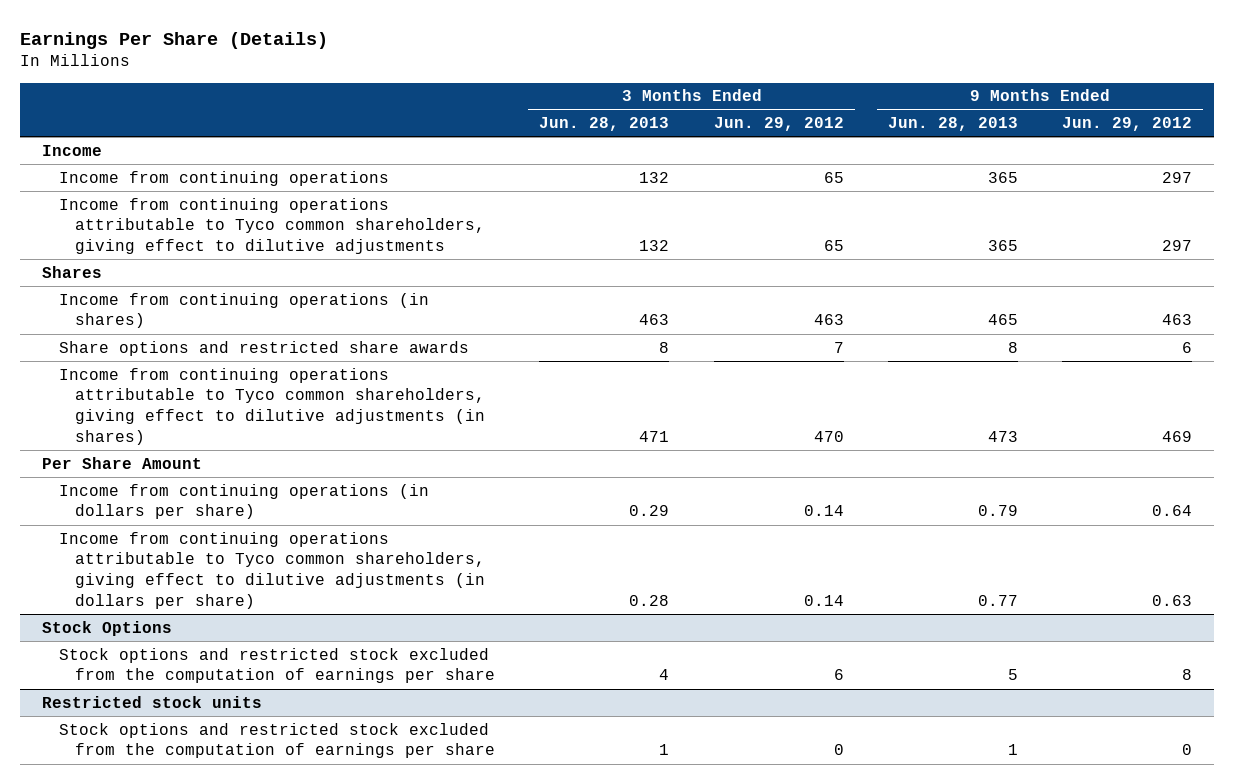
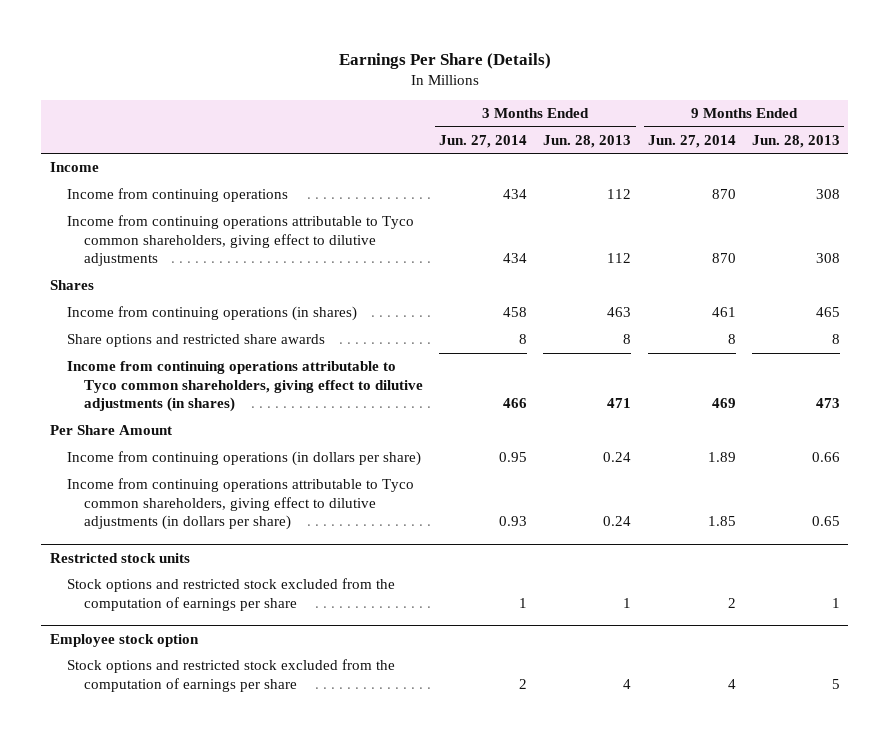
- | 3 Months Ended Jun. 28, 2013 | 3 Months Ended Jun. 29, 2012 | 9 Months Ended Jun. 28, 2013 | 9 Months Ended Jun. 29, 2012
+ | 3 Months Ended Jun. 27, 2014 | 3 Months Ended Jun. 28, 2013 | 9 Months Ended Jun. 27, 2014 | 9 Months Ended Jun. 28, 2013
- Income from continuing operations | 132 | 65 | 365 | 297
- Income from continuing operations attributable to Tyco common shareholders, giving effect to dilutive adjustments | 132 | 65 | 365 | 297
+ Income from continuing operations | 434 | 112 | 870 | 308
+ Income from continuing operations attributable to Tyco common shareholders, giving effect to dilutive adjustments | 434 | 112 | 870 | 308
- Income from continuing operations (in dollars per share) | 0.29 | 0.14 | 0.79 | 0.64
- Income from continuing operations attributable to Tyco common shareholders, giving effect to dilutive adjustments (in dollars per share) | 0.28 | 0.14 | 0.77 | 0.63
- Stock Options
- Stock options and restricted stock excluded from the computation of earnings per share | 4 | 6 | 5 | 8
+ Income from continuing operations (in dollars per share) | 0.95 | 0.24 | 1.89 | 0.66
+ Income from continuing operations attributable to Tyco common shareholders, giving effect to dilutive adjustments (in dollars per share) | 0.93 | 0.24 | 1.85 | 0.65
+ Employee stock option
+ Stock options and restricted stock excluded from the computation of earnings per share | 2 | 4 | 4 | 5

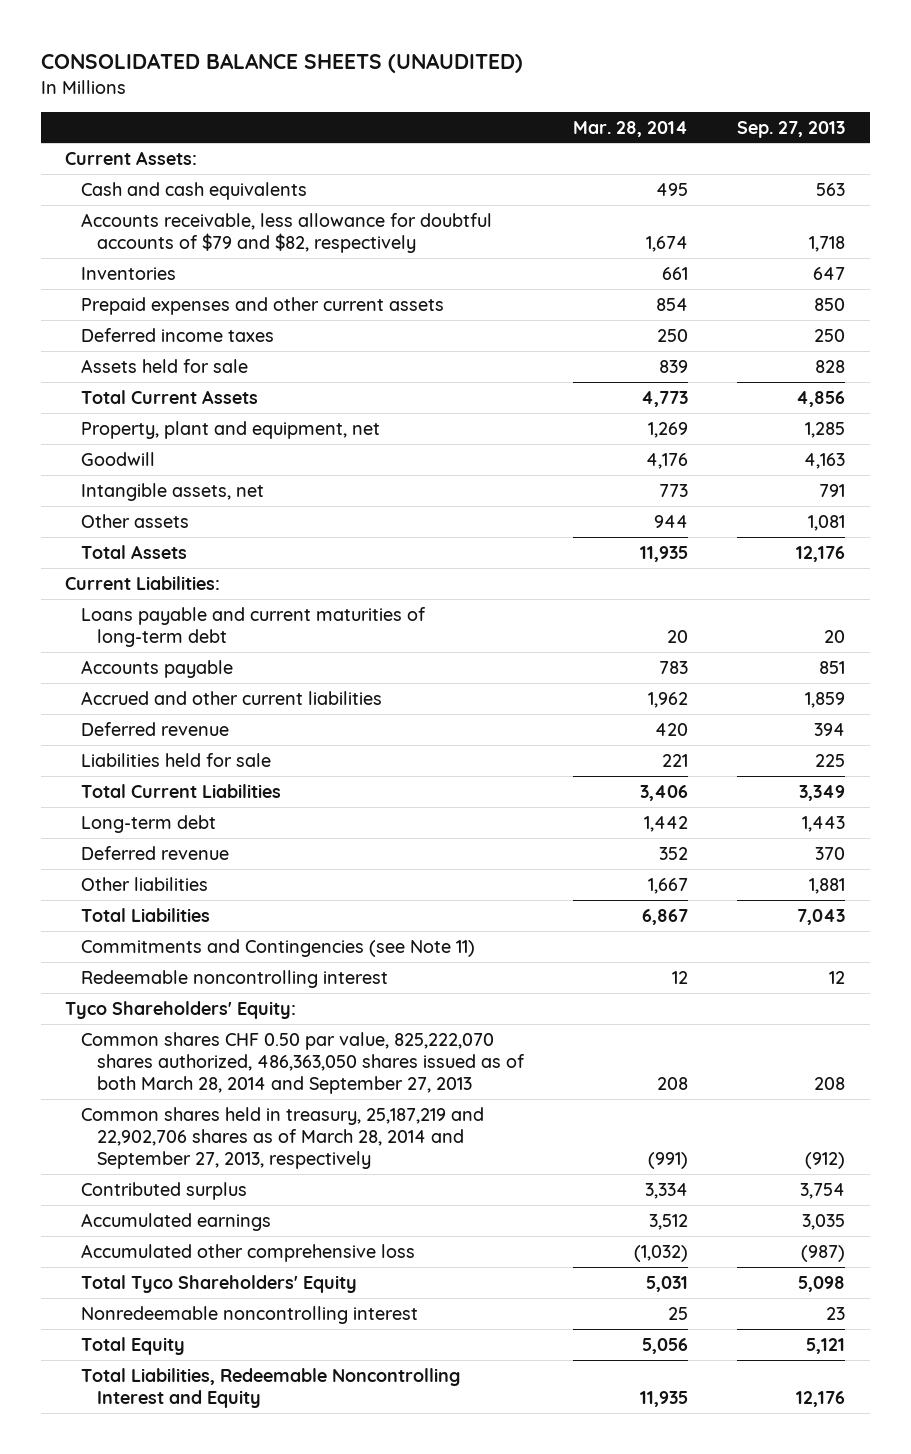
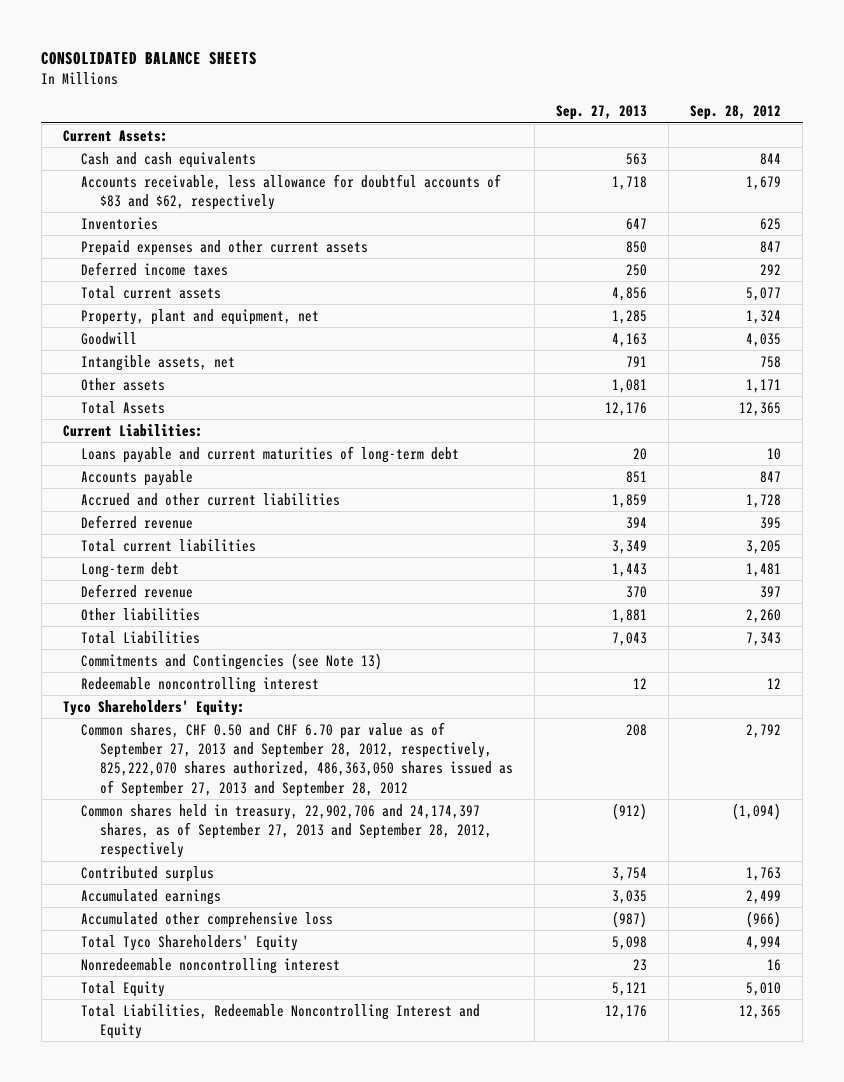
- CONSOLIDATED BALANCE SHEETS (UNAUDITED)
+ CONSOLIDATED BALANCE SHEETS
- | Mar. 28, 2014 | Sep. 27, 2013
+ | Sep. 27, 2013 | Sep. 28, 2012
- Accounts receivable, less allowance for doubtful accounts of $79 and $82, respectively | 1,674 | 1,718
+ Accounts receivable, less allowance for doubtful accounts of $83 and $62, respectively | 1,718 | 1,679
- Assets held for sale | 839 | 828
- Total Current Assets | 4,773 | 4,856
+ Total current assets | 4,856 | 5,077
- Liabilities held for sale | 221 | 225
- Total Current Liabilities | 3,406 | 3,349
+ Total current liabilities | 3,349 | 3,205
- Commitments and Contingencies (see Note 11)
+ Commitments and Contingencies (see Note 13)
- Common shares CHF 0.50 par value, 825,222,070 shares authorized, 486,363,050 shares issued as of both March 28, 2014 and September 27, 2013 | 208 | 208
- Common shares held in treasury, 25,187,219 and 22,902,706 shares as of March 28, 2014 and September 27, 2013, respectively | (991) | (912)
+ Common shares, CHF 0.50 and CHF 6.70 par value as of September 27, 2013 and September 28, 2012, respectively, 825,222,070 shares authorized, 486,363,050 shares issued as of September 27, 2013 and September 28, 2012 | 208 | 2,792
+ Common shares held in treasury, 22,902,706 and 24,174,397 shares, as of September 27, 2013 and September 28, 2012, respectively | (912) | (1,094)

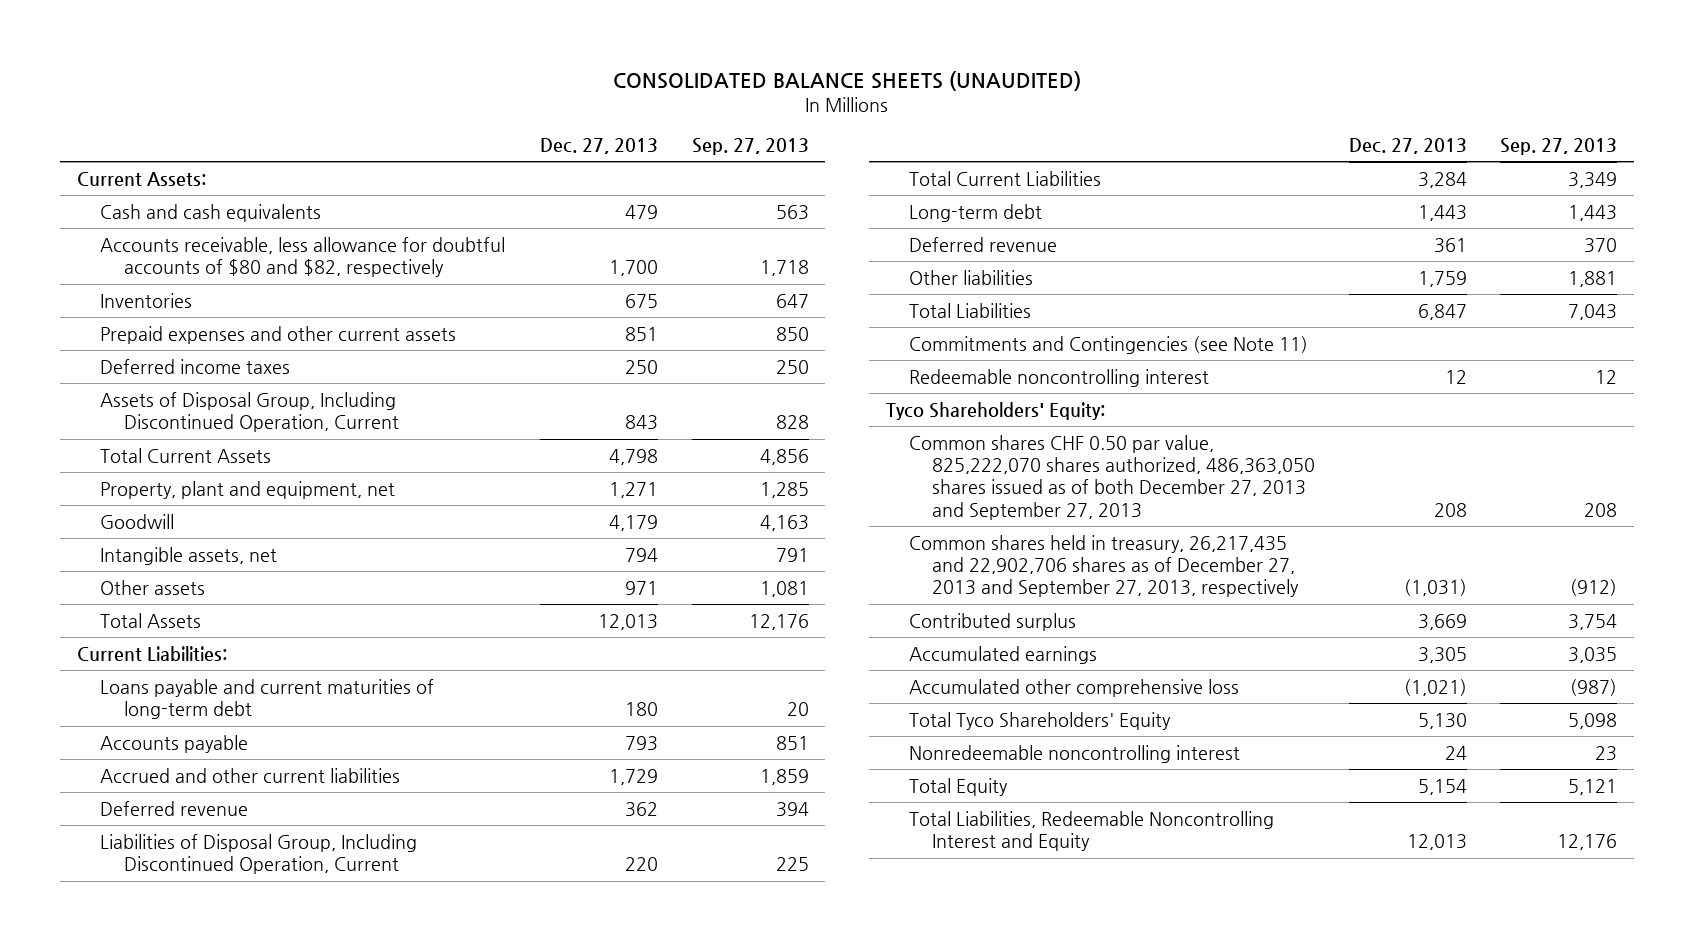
- CONSOLIDATED BALANCE SHEETS
+ CONSOLIDATED BALANCE SHEETS (UNAUDITED)
- | Sep. 27, 2013 | Sep. 28, 2012
+ | Dec. 27, 2013 | Sep. 27, 2013
- Accounts receivable, less allowance for doubtful accounts of $83 and $62, respectively | 1,718 | 1,679
+ Accounts receivable, less allowance for doubtful accounts of $80 and $82, respectively | 1,700 | 1,718
- Total current assets | 4,856 | 5,077
+ Assets of Disposal Group, Including Discontinued Operation, Current | 843 | 828
+ Total Current Assets | 4,798 | 4,856
- Total current liabilities | 3,349 | 3,205
+ Liabilities of Disposal Group, Including Discontinued Operation, Current | 220 | 225
+ Total Current Liabilities | 3,284 | 3,349
- Commitments and Contingencies (see Note 13)
+ Commitments and Contingencies (see Note 11)
- Common shares, CHF 0.50 and CHF 6.70 par value as of September 27, 2013 and September 28, 2012, respectively, 825,222,070 shares authorized, 486,363,050 shares issued as of September 27, 2013 and September 28, 2012 | 208 | 2,792
- Common shares held in treasury, 22,902,706 and 24,174,397 shares, as of September 27, 2013 and September 28, 2012, respectively | (912) | (1,094)
+ Common shares CHF 0.50 par value, 825,222,070 shares authorized, 486,363,050 shares issued as of both December 27, 2013 and September 27, 2013 | 208 | 208
+ Common shares held in treasury, 26,217,435 and 22,902,706 shares as of December 27, 2013 and September 27, 2013, respectively | (1,031) | (912)

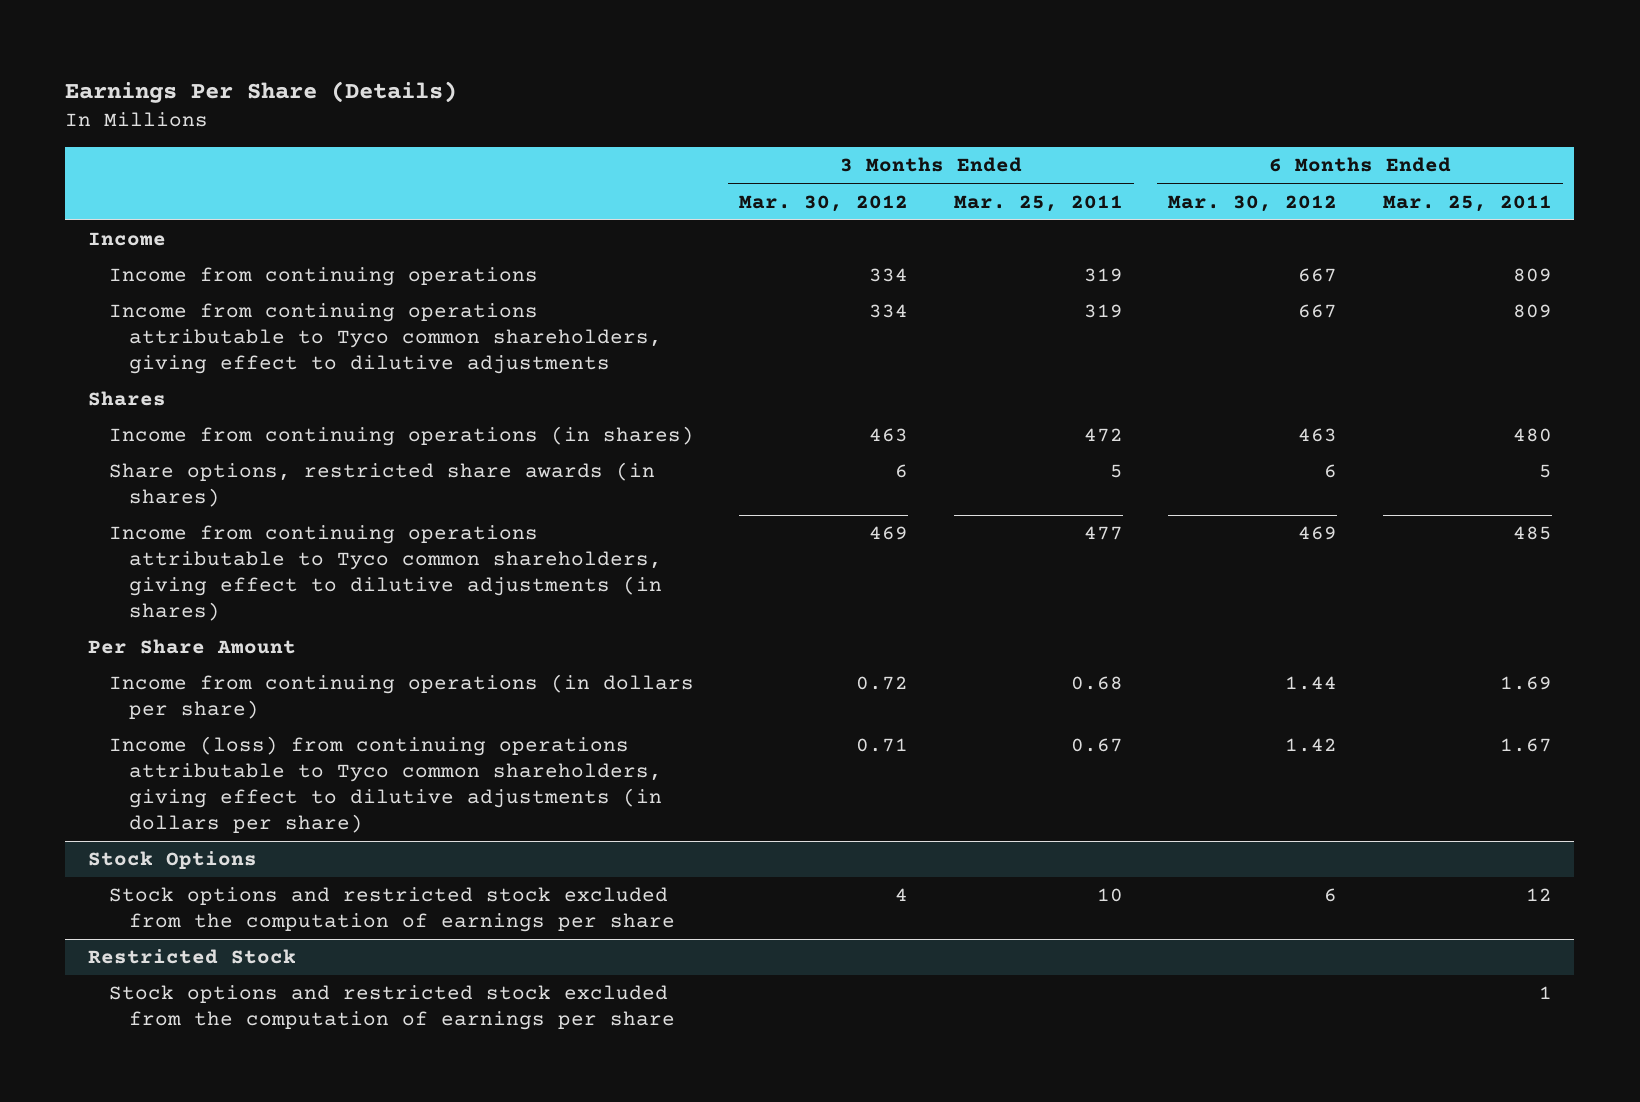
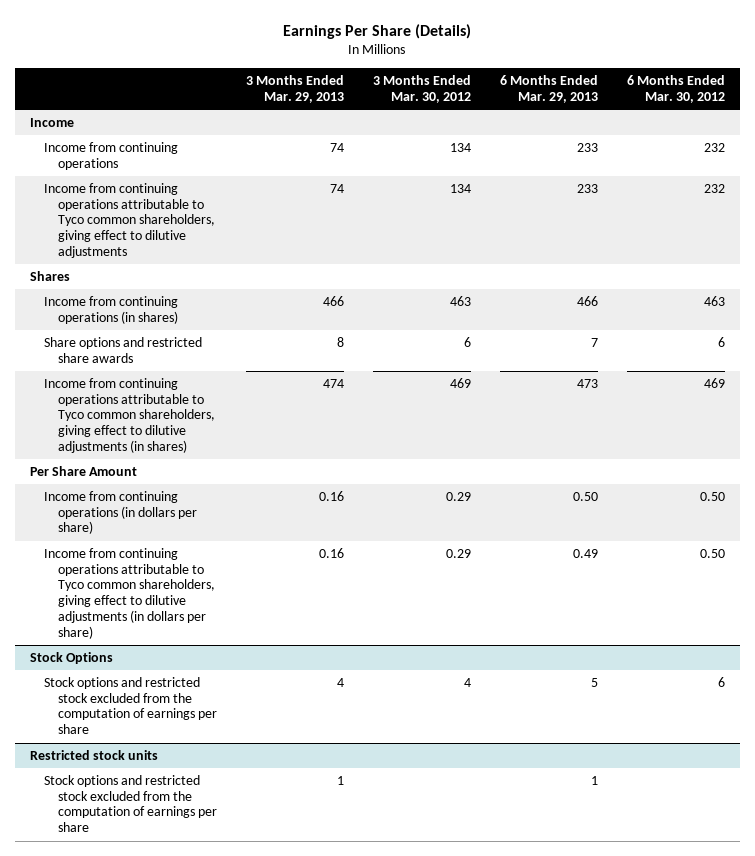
- | 3 Months Ended Mar. 30, 2012 | 3 Months Ended Mar. 25, 2011 | 6 Months Ended Mar. 30, 2012 | 6 Months Ended Mar. 25, 2011
+ | 3 Months Ended Mar. 29, 2013 | 3 Months Ended Mar. 30, 2012 | 6 Months Ended Mar. 29, 2013 | 6 Months Ended Mar. 30, 2012
- Income from continuing operations | 334 | 319 | 667 | 809
- Income from continuing operations attributable to Tyco common shareholders, giving effect to dilutive adjustments | 334 | 319 | 667 | 809
+ Income from continuing operations | 74 | 134 | 233 | 232
+ Income from continuing operations attributable to Tyco common shareholders, giving effect to dilutive adjustments | 74 | 134 | 233 | 232
- Share options, restricted share awards (in shares) | 6 | 5 | 6 | 5
+ Share options and restricted share awards | 8 | 6 | 7 | 6
- Income from continuing operations (in dollars per share) | 0.72 | 0.68 | 1.44 | 1.69
- Income (loss) from continuing operations attributable to Tyco common shareholders, giving effect to dilutive adjustments (in dollars per share) | 0.71 | 0.67 | 1.42 | 1.67
+ Income from continuing operations (in dollars per share) | 0.16 | 0.29 | 0.50 | 0.50
+ Income from continuing operations attributable to Tyco common shareholders, giving effect to dilutive adjustments (in dollars per share) | 0.16 | 0.29 | 0.49 | 0.50
- Restricted Stock
+ Restricted stock units

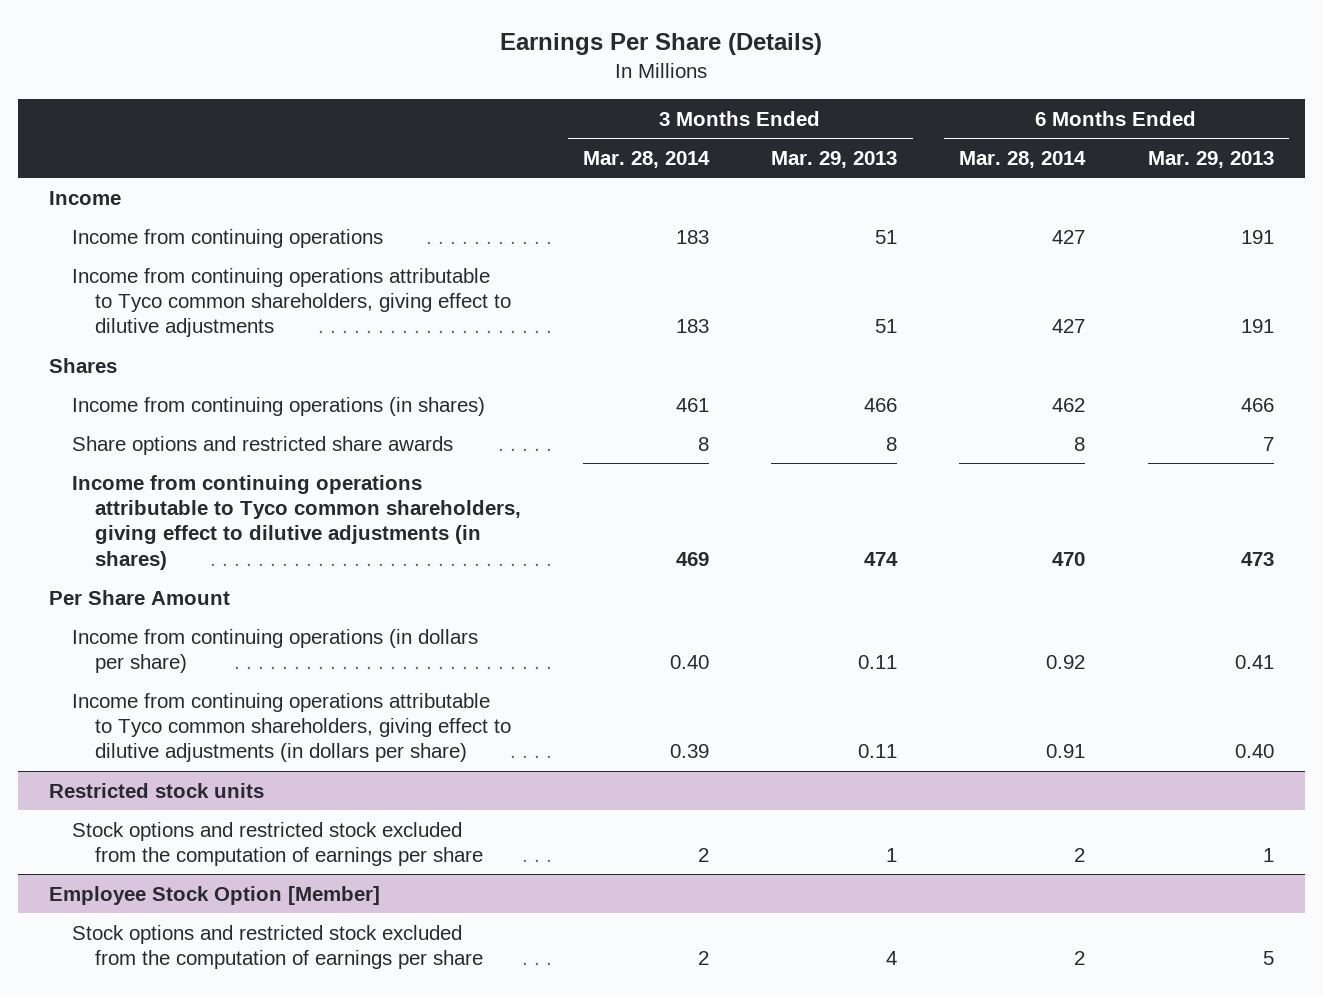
- | 3 Months Ended Mar. 29, 2013 | 3 Months Ended Mar. 30, 2012 | 6 Months Ended Mar. 29, 2013 | 6 Months Ended Mar. 30, 2012
+ | 3 Months Ended Mar. 28, 2014 | 3 Months Ended Mar. 29, 2013 | 6 Months Ended Mar. 28, 2014 | 6 Months Ended Mar. 29, 2013
- Income from continuing operations | 74 | 134 | 233 | 232
- Income from continuing operations attributable to Tyco common shareholders, giving effect to dilutive adjustments | 74 | 134 | 233 | 232
+ Income from continuing operations | 183 | 51 | 427 | 191
+ Income from continuing operations attributable to Tyco common shareholders, giving effect to dilutive adjustments | 183 | 51 | 427 | 191
- Income from continuing operations (in dollars per share) | 0.16 | 0.29 | 0.50 | 0.50
- Income from continuing operations attributable to Tyco common shareholders, giving effect to dilutive adjustments (in dollars per share) | 0.16 | 0.29 | 0.49 | 0.50
- Stock Options
- Stock options and restricted stock excluded from the computation of earnings per share | 4 | 4 | 5 | 6
+ Income from continuing operations (in dollars per share) | 0.40 | 0.11 | 0.92 | 0.41
+ Income from continuing operations attributable to Tyco common shareholders, giving effect to dilutive adjustments (in dollars per share) | 0.39 | 0.11 | 0.91 | 0.40
+ Employee Stock Option [Member]
+ Stock options and restricted stock excluded from the computation of earnings per share | 2 | 4 | 2 | 5

